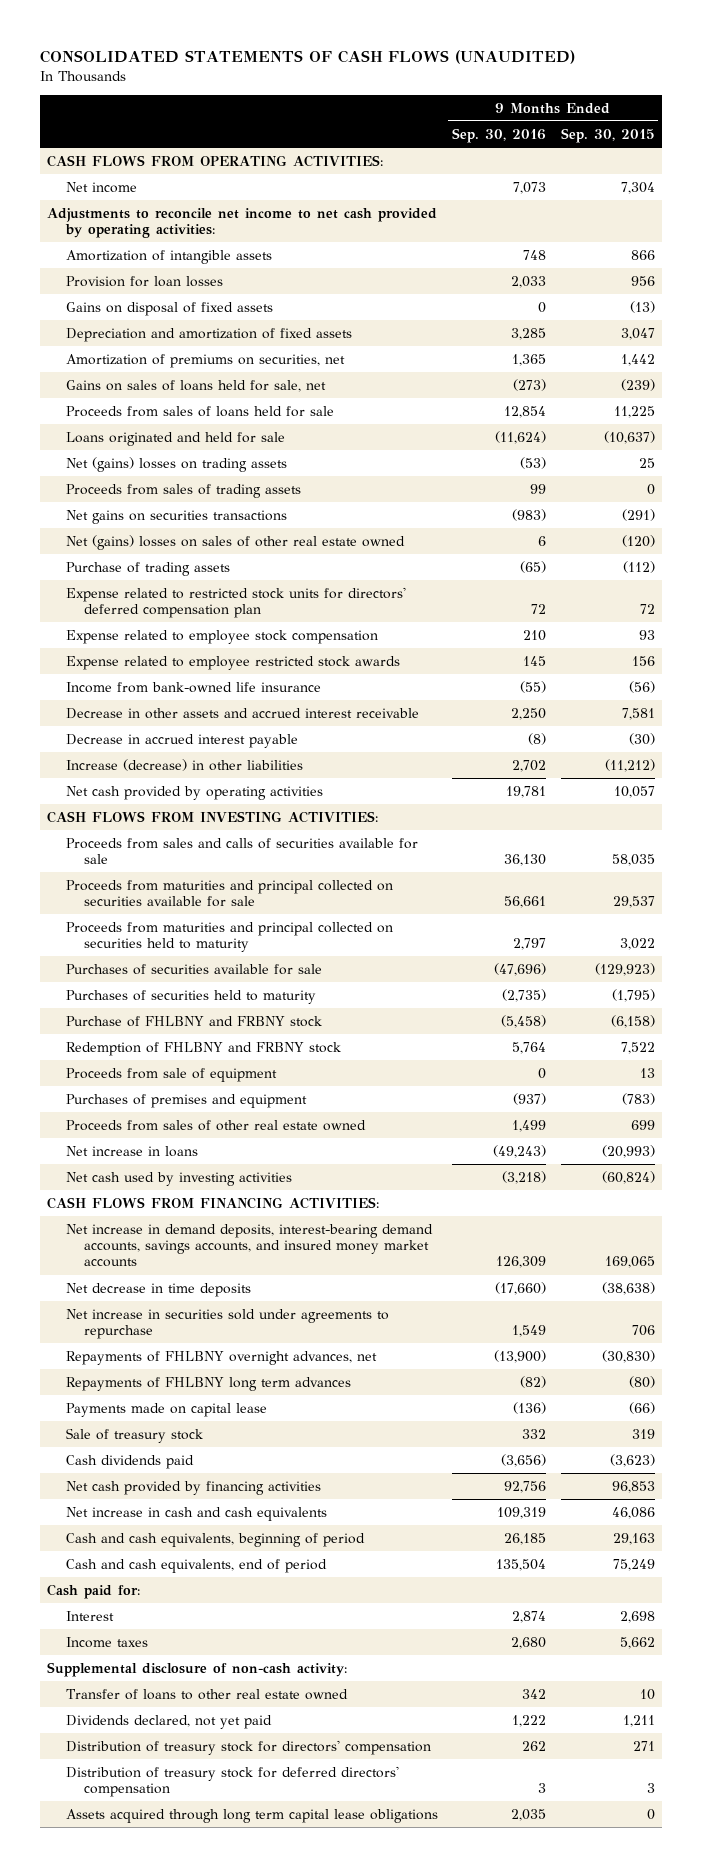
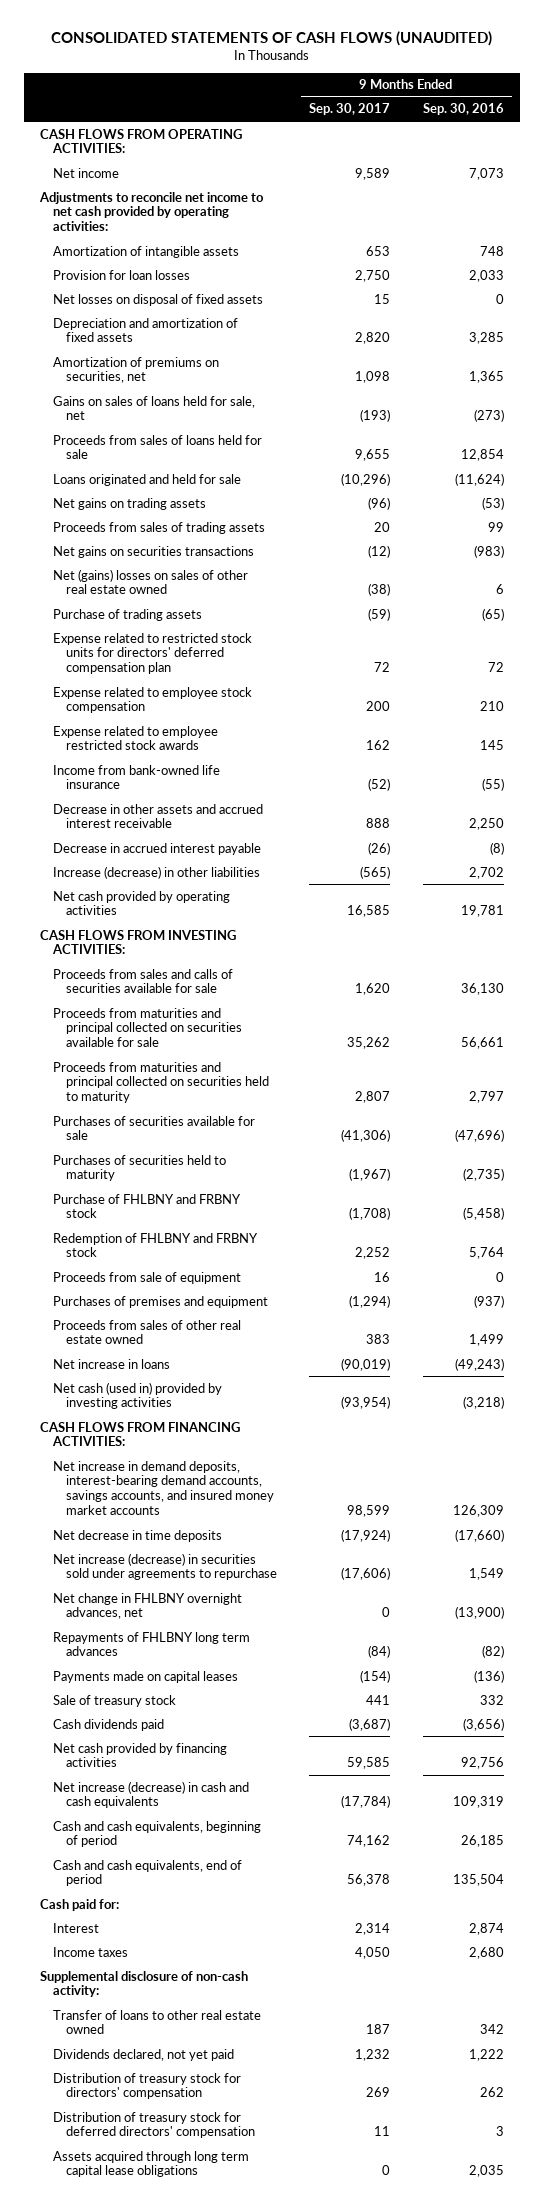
- | 9 Months Ended Sep. 30, 2016 | 9 Months Ended Sep. 30, 2015
+ | 9 Months Ended Sep. 30, 2017 | 9 Months Ended Sep. 30, 2016
- Gains on disposal of fixed assets | 0 | (13)
+ Net losses on disposal of fixed assets | 15 | 0
- Net (gains) losses on trading assets | (53) | 25
+ Net gains on trading assets | (96) | (53)
- Net cash used by investing activities | (3,218) | (60,824)
+ Net cash (used in) provided by investing activities | (93,954) | (3,218)
- Net increase in securities sold under agreements to repurchase | 1,549 | 706
- Repayments of FHLBNY overnight advances, net | (13,900) | (30,830)
+ Net increase (decrease) in securities sold under agreements to repurchase | (17,606) | 1,549
+ Net change in FHLBNY overnight advances, net | 0 | (13,900)
- Payments made on capital lease | (136) | (66)
+ Payments made on capital leases | (154) | (136)
- Net increase in cash and cash equivalents | 109,319 | 46,086
+ Net increase (decrease) in cash and cash equivalents | (17,784) | 109,319

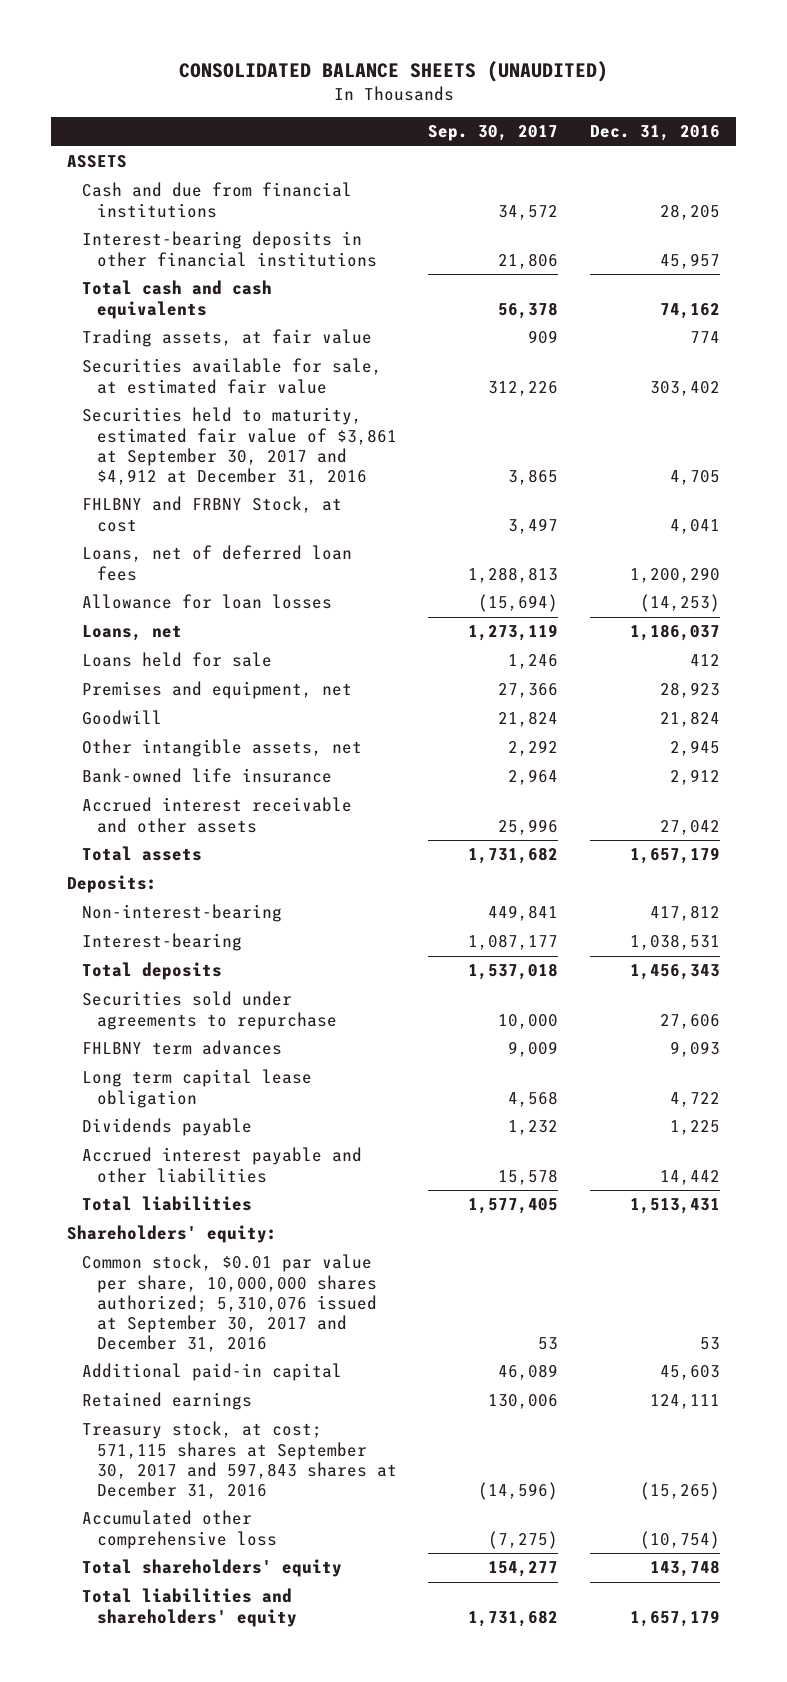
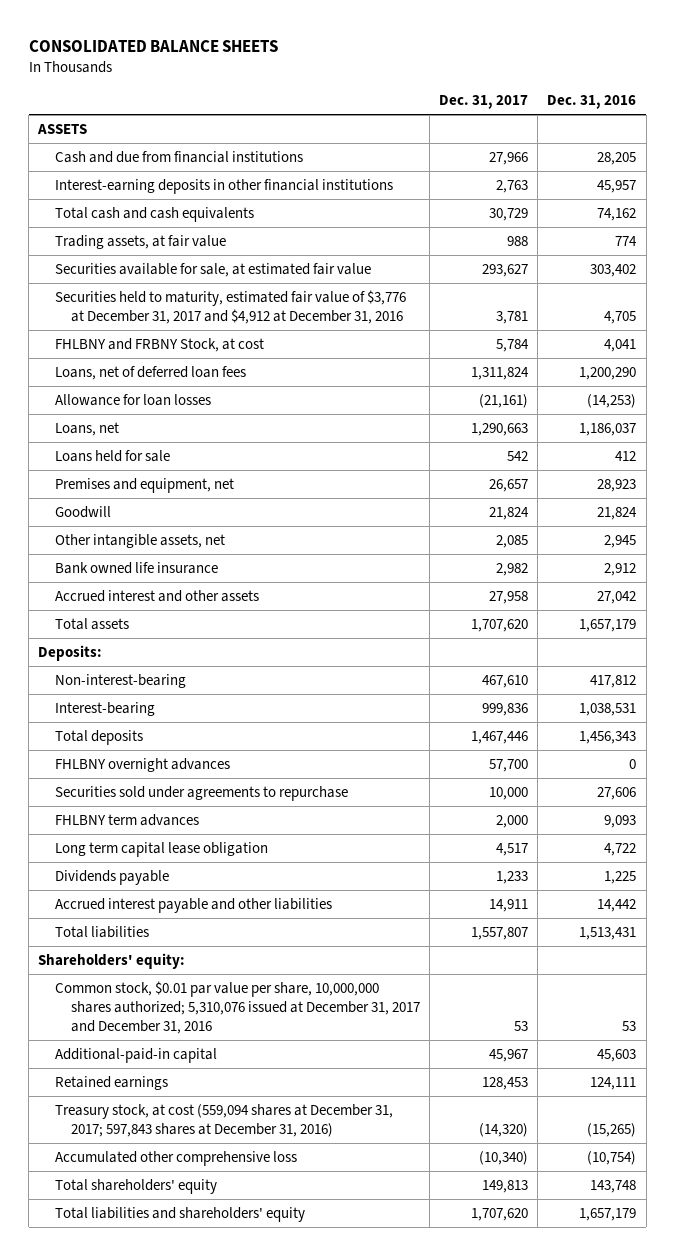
- CONSOLIDATED BALANCE SHEETS (UNAUDITED)
+ CONSOLIDATED BALANCE SHEETS
- | Sep. 30, 2017 | Dec. 31, 2016
+ | Dec. 31, 2017 | Dec. 31, 2016
- Interest-bearing deposits in other financial institutions | 21,806 | 45,957
+ Interest-earning deposits in other financial institutions | 2,763 | 45,957
- Securities held to maturity, estimated fair value of $3,861 at September 30, 2017 and $4,912 at December 31, 2016 | 3,865 | 4,705
+ Securities held to maturity, estimated fair value of $3,776 at December 31, 2017 and $4,912 at December 31, 2016 | 3,781 | 4,705
- Bank-owned life insurance | 2,964 | 2,912
- Accrued interest receivable and other assets | 25,996 | 27,042
+ Bank owned life insurance | 2,982 | 2,912
+ Accrued interest and other assets | 27,958 | 27,042
+ FHLBNY overnight advances | 57,700 | 0
- Common stock, $0.01 par value per share, 10,000,000 shares authorized; 5,310,076 issued at September 30, 2017 and December 31, 2016 | 53 | 53
- Additional paid-in capital | 46,089 | 45,603
+ Common stock, $0.01 par value per share, 10,000,000 shares authorized; 5,310,076 issued at December 31, 2017 and December 31, 2016 | 53 | 53
+ Additional-paid-in capital | 45,967 | 45,603
- Treasury stock, at cost; 571,115 shares at September 30, 2017 and 597,843 shares at December 31, 2016 | (14,596) | (15,265)
+ Treasury stock, at cost (559,094 shares at December 31, 2017; 597,843 shares at December 31, 2016) | (14,320) | (15,265)

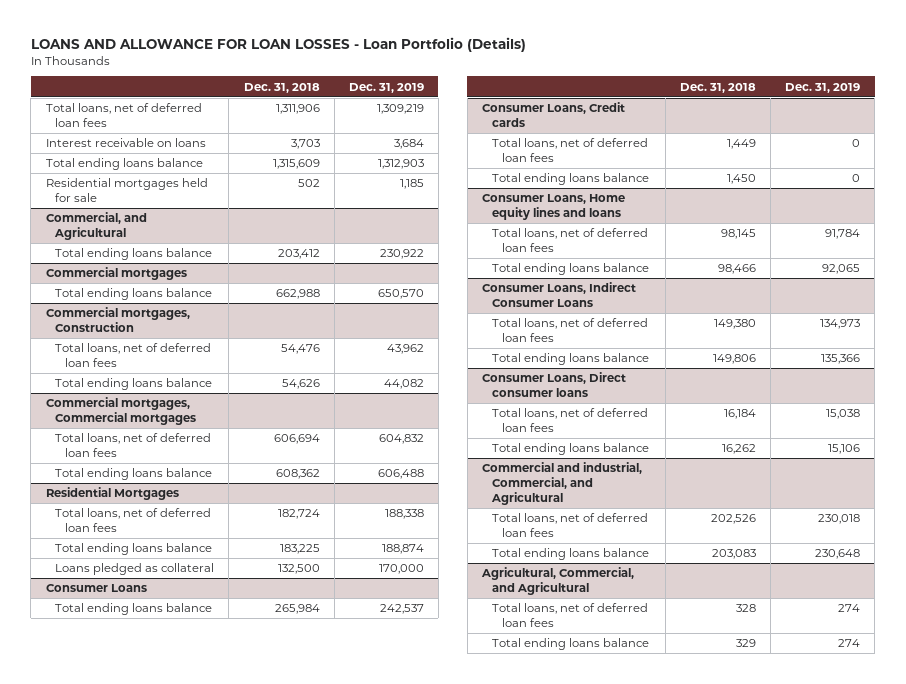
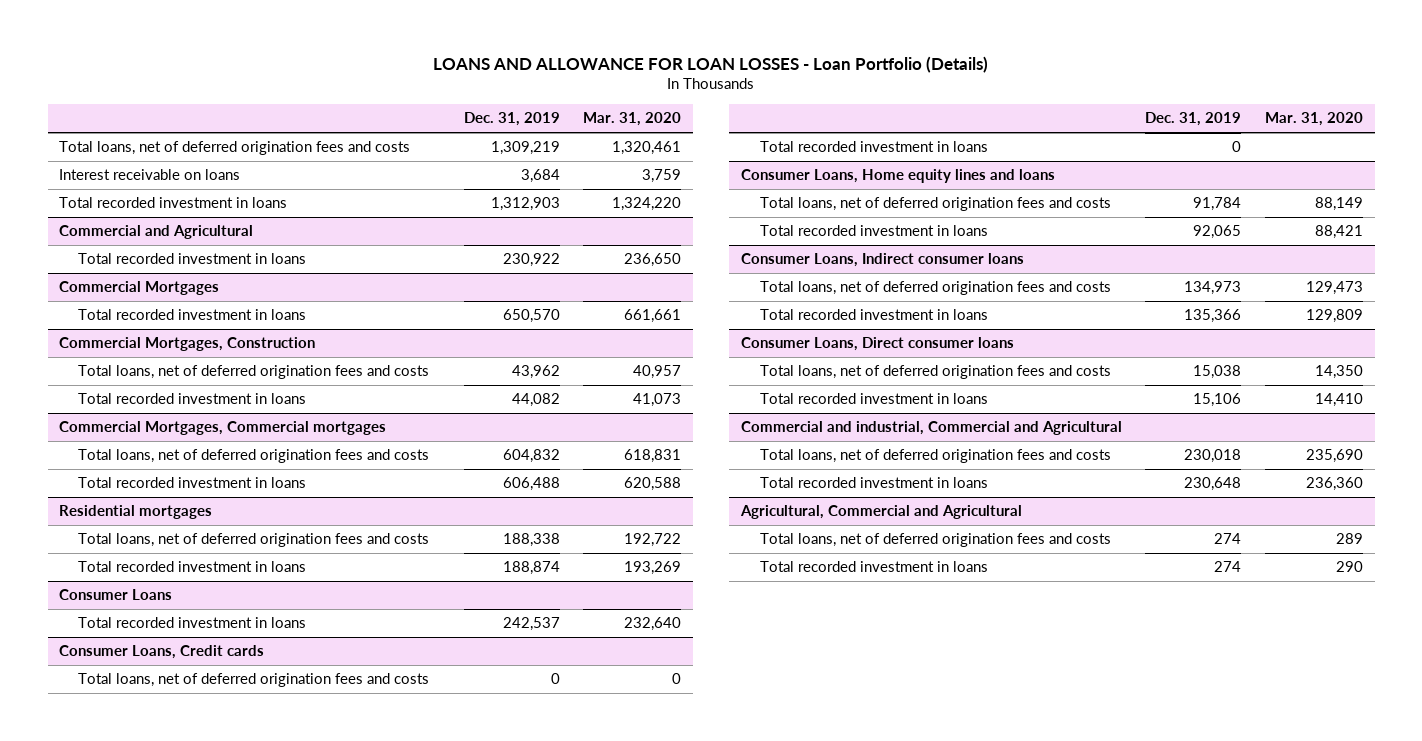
- | Dec. 31, 2018 | Dec. 31, 2019
+ | Dec. 31, 2019 | Mar. 31, 2020
- Total loans, net of deferred loan fees | 1,311,906 | 1,309,219
+ Total loans, net of deferred origination fees and costs | 1,309,219 | 1,320,461
- Total ending loans balance | 1,315,609 | 1,312,903
- Residential mortgages held for sale | 502 | 1,185
- Commercial, and Agricultural
- Total ending loans balance | 203,412 | 230,922
- Commercial mortgages
- Total ending loans balance | 662,988 | 650,570
- Commercial mortgages, Construction
- Total loans, net of deferred loan fees | 54,476 | 43,962
- Total ending loans balance | 54,626 | 44,082
- Commercial mortgages, Commercial mortgages
- Total loans, net of deferred loan fees | 606,694 | 604,832
- Total ending loans balance | 608,362 | 606,488
- Residential Mortgages
- Total loans, net of deferred loan fees | 182,724 | 188,338
- Total ending loans balance | 183,225 | 188,874
- Loans pledged as collateral | 132,500 | 170,000
+ Total recorded investment in loans | 1,312,903 | 1,324,220
+ Commercial and Agricultural
+ Total recorded investment in loans | 230,922 | 236,650
+ Commercial Mortgages
+ Total recorded investment in loans | 650,570 | 661,661
+ Commercial Mortgages, Construction
+ Total loans, net of deferred origination fees and costs | 43,962 | 40,957
+ Total recorded investment in loans | 44,082 | 41,073
+ Commercial Mortgages, Commercial mortgages
+ Total loans, net of deferred origination fees and costs | 604,832 | 618,831
+ Total recorded investment in loans | 606,488 | 620,588
+ Residential mortgages
+ Total loans, net of deferred origination fees and costs | 188,338 | 192,722
+ Total recorded investment in loans | 188,874 | 193,269
@ Consumer Loans
- Total ending loans balance | 265,984 | 242,537
+ Total recorded investment in loans | 242,537 | 232,640
@ Consumer Loans, Credit cards
- Total loans, net of deferred loan fees | 1,449 | 0
- Total ending loans balance | 1,450 | 0
+ Total loans, net of deferred origination fees and costs | 0 | 0
+ Total recorded investment in loans | 0 |
@ Consumer Loans, Home equity lines and loans
- Total loans, net of deferred loan fees | 98,145 | 91,784
- Total ending loans balance | 98,466 | 92,065
- Consumer Loans, Indirect Consumer Loans
- Total loans, net of deferred loan fees | 149,380 | 134,973
- Total ending loans balance | 149,806 | 135,366
@ Consumer Loans, Home equity lines and loans
+ Total loans, net of deferred origination fees and costs | 91,784 | 88,149
+ Total recorded investment in loans | 92,065 | 88,421
+ Consumer Loans, Indirect consumer loans
+ Total loans, net of deferred origination fees and costs | 134,973 | 129,473
+ Total recorded investment in loans | 135,366 | 129,809
@ Consumer Loans, Direct consumer loans
- Total loans, net of deferred loan fees | 16,184 | 15,038
- Total ending loans balance | 16,262 | 15,106
- Commercial and industrial, Commercial, and Agricultural
- Total loans, net of deferred loan fees | 202,526 | 230,018
- Total ending loans balance | 203,083 | 230,648
- Agricultural, Commercial, and Agricultural
- Total loans, net of deferred loan fees | 328 | 274
- Total ending loans balance | 329 | 274
@ Consumer Loans, Direct consumer loans
+ Total loans, net of deferred origination fees and costs | 15,038 | 14,350
+ Total recorded investment in loans | 15,106 | 14,410
+ Commercial and industrial, Commercial and Agricultural
+ Total loans, net of deferred origination fees and costs | 230,018 | 235,690
+ Total recorded investment in loans | 230,648 | 236,360
+ Agricultural, Commercial and Agricultural
+ Total loans, net of deferred origination fees and costs | 274 | 289
+ Total recorded investment in loans | 274 | 290

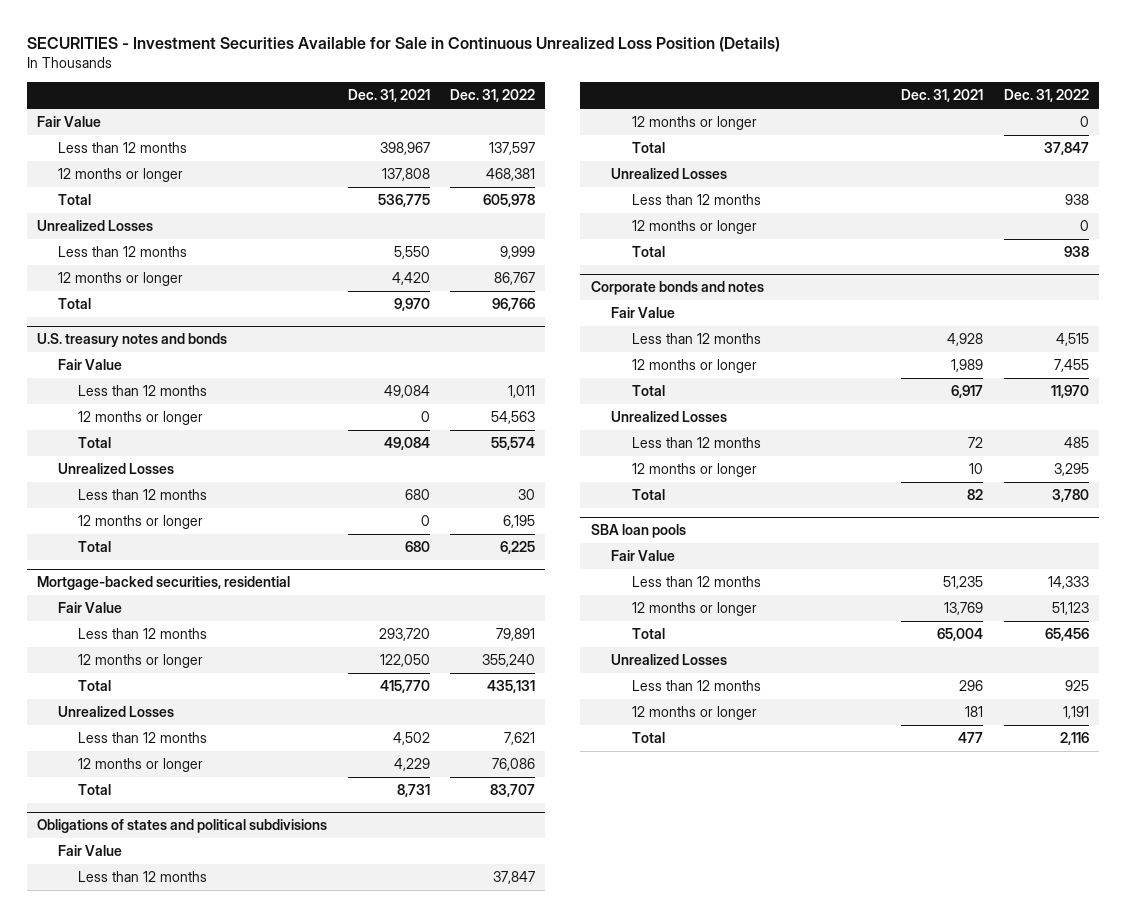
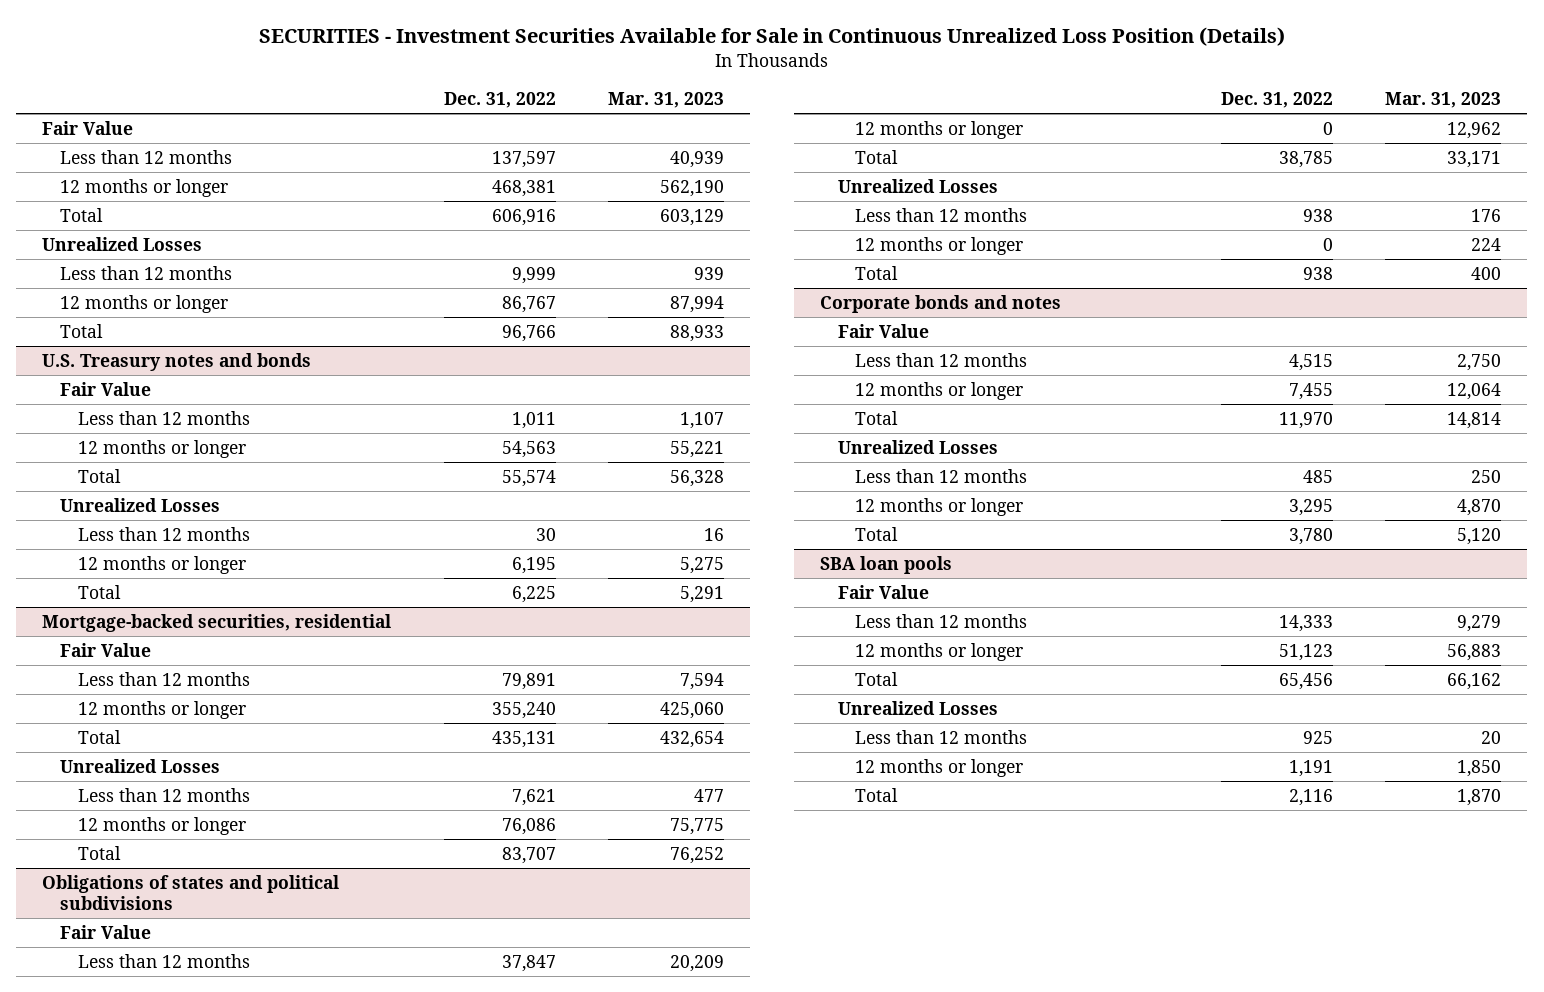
- | Dec. 31, 2021 | Dec. 31, 2022
+ | Dec. 31, 2022 | Mar. 31, 2023
- Total | 536,775 | 605,978
+ Total | 606,916 | 603,129
- U.S. treasury notes and bonds
+ U.S. Treasury notes and bonds
@ Obligations of states and political subdivisions
- Total | | 37,847
+ Total | 38,785 | 33,171

